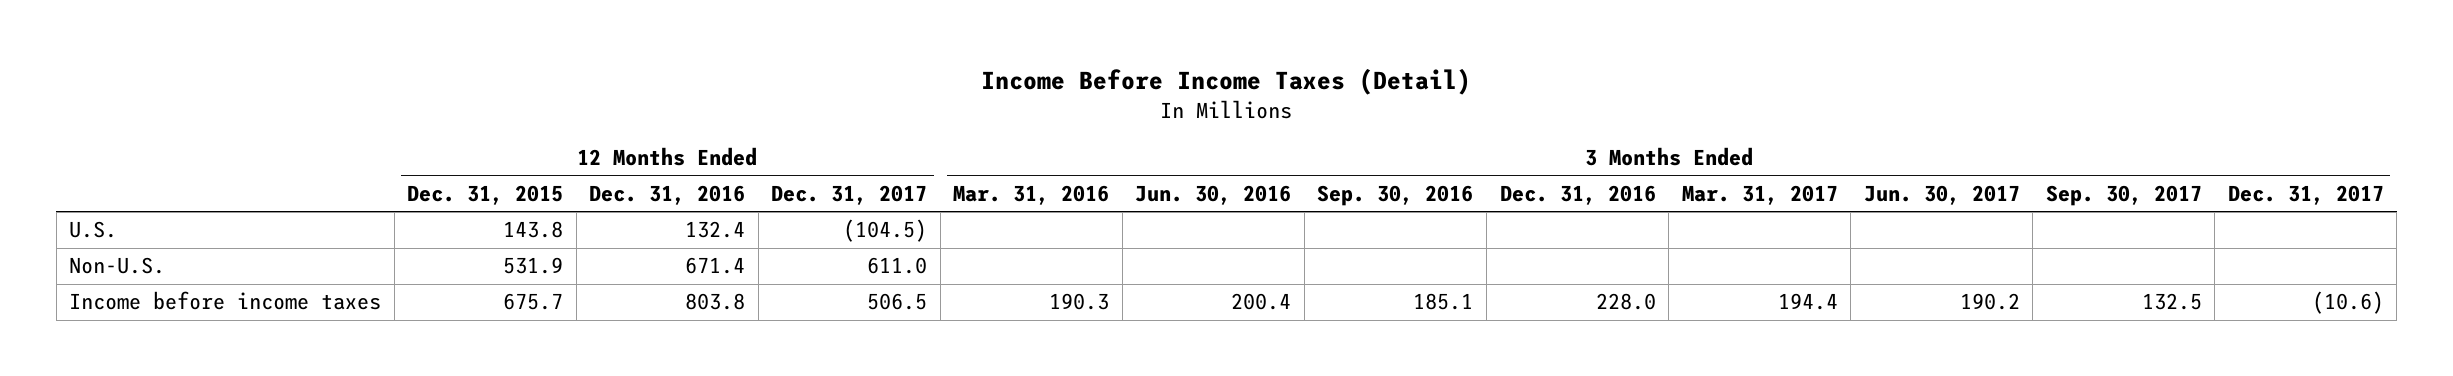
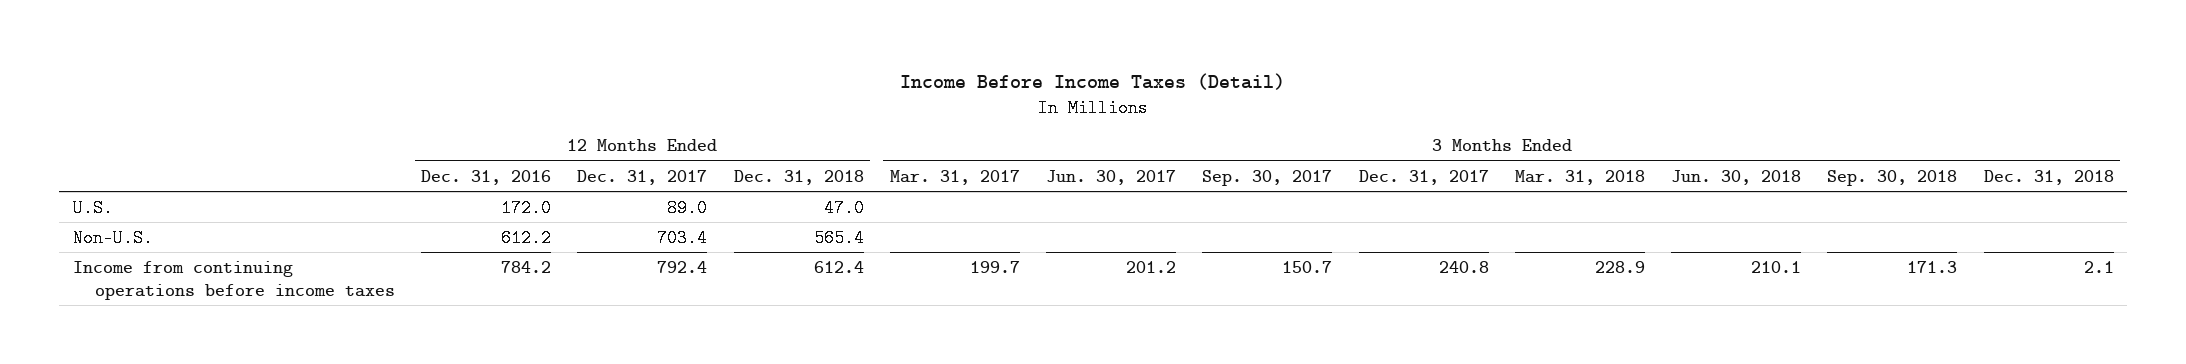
- | 12 Months Ended Dec. 31, 2015 | 12 Months Ended Dec. 31, 2016 | 12 Months Ended Dec. 31, 2017 | 3 Months Ended Mar. 31, 2016 | 3 Months Ended Jun. 30, 2016 | 3 Months Ended Sep. 30, 2016 | 3 Months Ended Dec. 31, 2016 | 3 Months Ended Mar. 31, 2017 | 3 Months Ended Jun. 30, 2017 | 3 Months Ended Sep. 30, 2017 | 3 Months Ended Dec. 31, 2017
+ | 12 Months Ended Dec. 31, 2016 | 12 Months Ended Dec. 31, 2017 | 12 Months Ended Dec. 31, 2018 | 3 Months Ended Mar. 31, 2017 | 3 Months Ended Jun. 30, 2017 | 3 Months Ended Sep. 30, 2017 | 3 Months Ended Dec. 31, 2017 | 3 Months Ended Mar. 31, 2018 | 3 Months Ended Jun. 30, 2018 | 3 Months Ended Sep. 30, 2018 | 3 Months Ended Dec. 31, 2018
- U.S. | 143.8 | 132.4 | (104.5) | | | | | | | |
- Non-U.S. | 531.9 | 671.4 | 611.0 | | | | | | | |
- Income before income taxes | 675.7 | 803.8 | 506.5 | 190.3 | 200.4 | 185.1 | 228.0 | 194.4 | 190.2 | 132.5 | (10.6)
+ U.S. | 172.0 | 89.0 | 47.0 | | | | | | | |
+ Non-U.S. | 612.2 | 703.4 | 565.4 | | | | | | | |
+ Income from continuing operations before income taxes | 784.2 | 792.4 | 612.4 | 199.7 | 201.2 | 150.7 | 240.8 | 228.9 | 210.1 | 171.3 | 2.1

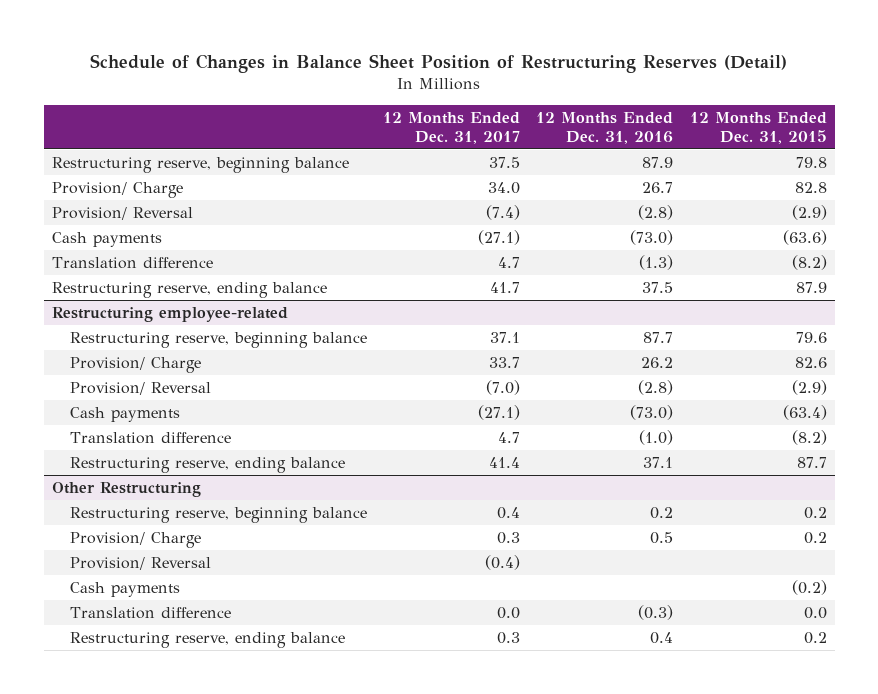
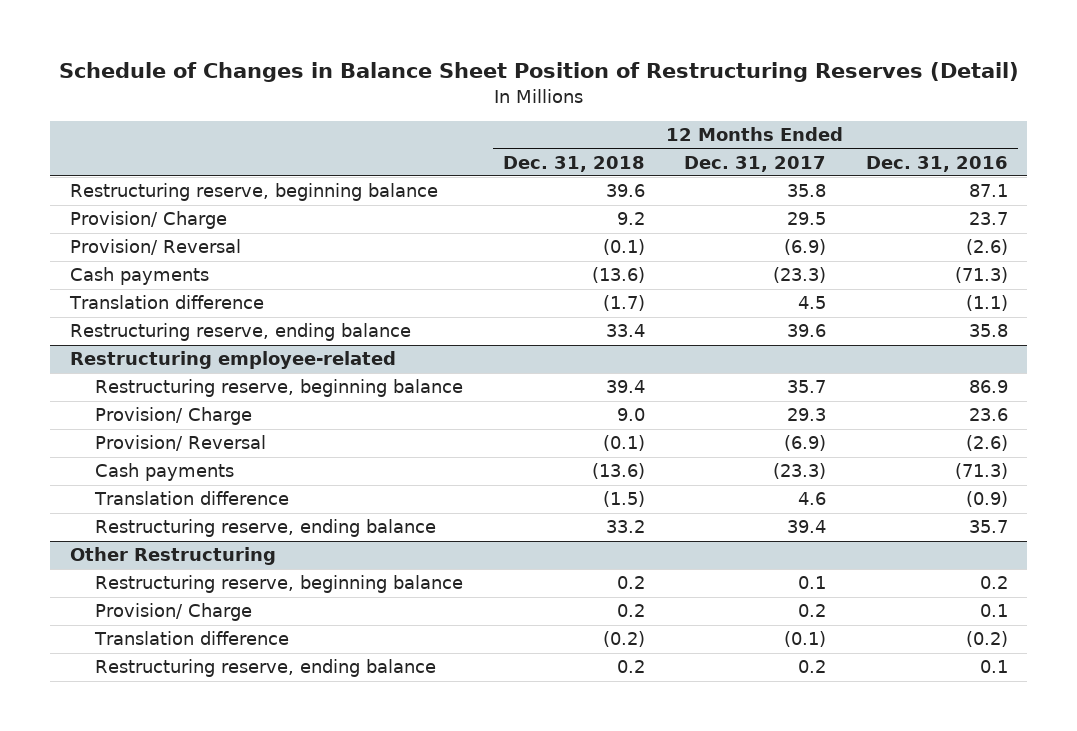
- | 12 Months Ended Dec. 31, 2017 | 12 Months Ended Dec. 31, 2016 | 12 Months Ended Dec. 31, 2015
+ | 12 Months Ended Dec. 31, 2018 | 12 Months Ended Dec. 31, 2017 | 12 Months Ended Dec. 31, 2016
- Restructuring reserve, beginning balance | 37.5 | 87.9 | 79.8
- Provision/ Charge | 34.0 | 26.7 | 82.8
- Provision/ Reversal | (7.4) | (2.8) | (2.9)
- Cash payments | (27.1) | (73.0) | (63.6)
- Translation difference | 4.7 | (1.3) | (8.2)
- Restructuring reserve, ending balance | 41.7 | 37.5 | 87.9
+ Restructuring reserve, beginning balance | 39.6 | 35.8 | 87.1
+ Provision/ Charge | 9.2 | 29.5 | 23.7
+ Provision/ Reversal | (0.1) | (6.9) | (2.6)
+ Cash payments | (13.6) | (23.3) | (71.3)
+ Translation difference | (1.7) | 4.5 | (1.1)
+ Restructuring reserve, ending balance | 33.4 | 39.6 | 35.8
@ Restructuring employee-related
- Restructuring reserve, beginning balance | 37.1 | 87.7 | 79.6
- Provision/ Charge | 33.7 | 26.2 | 82.6
- Provision/ Reversal | (7.0) | (2.8) | (2.9)
- Cash payments | (27.1) | (73.0) | (63.4)
- Translation difference | 4.7 | (1.0) | (8.2)
- Restructuring reserve, ending balance | 41.4 | 37.1 | 87.7
+ Restructuring reserve, beginning balance | 39.4 | 35.7 | 86.9
+ Provision/ Charge | 9.0 | 29.3 | 23.6
+ Provision/ Reversal | (0.1) | (6.9) | (2.6)
+ Cash payments | (13.6) | (23.3) | (71.3)
+ Translation difference | (1.5) | 4.6 | (0.9)
+ Restructuring reserve, ending balance | 33.2 | 39.4 | 35.7
@ Other Restructuring
- Restructuring reserve, beginning balance | 0.4 | 0.2 | 0.2
- Provision/ Charge | 0.3 | 0.5 | 0.2
- Provision/ Reversal | (0.4) | |
- Cash payments | | | (0.2)
- Translation difference | 0.0 | (0.3) | 0.0
- Restructuring reserve, ending balance | 0.3 | 0.4 | 0.2
+ Restructuring reserve, beginning balance | 0.2 | 0.1 | 0.2
+ Provision/ Charge | 0.2 | 0.2 | 0.1
+ Translation difference | (0.2) | (0.1) | (0.2)
+ Restructuring reserve, ending balance | 0.2 | 0.2 | 0.1

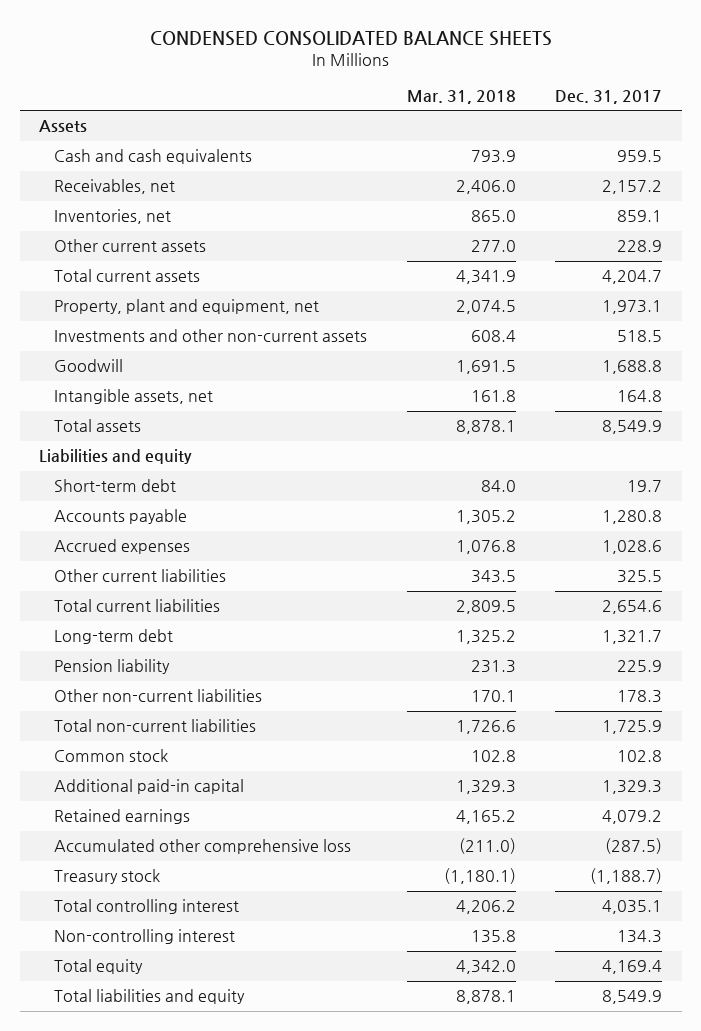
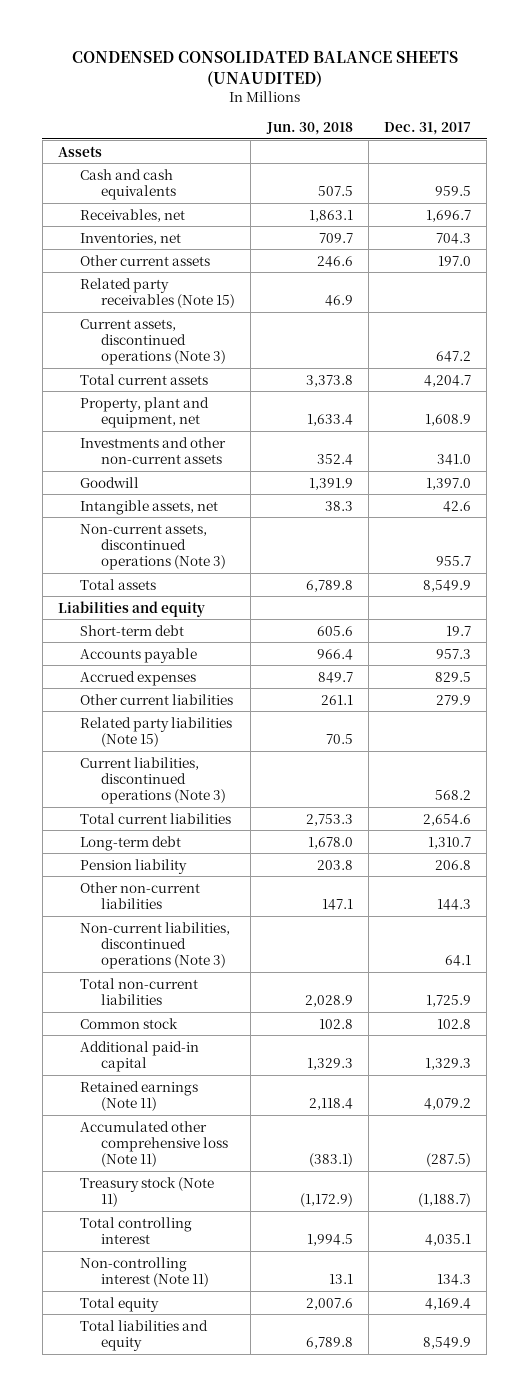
- CONDENSED CONSOLIDATED BALANCE SHEETS
+ CONDENSED CONSOLIDATED BALANCE SHEETS (UNAUDITED)
- | Mar. 31, 2018 | Dec. 31, 2017
+ | Jun. 30, 2018 | Dec. 31, 2017
- Receivables, net | 2,406.0 | 2,157.2
- Inventories, net | 865.0 | 859.1
- Other current assets | 277.0 | 228.9
+ Receivables, net | 1,863.1 | 1,696.7
+ Inventories, net | 709.7 | 704.3
+ Other current assets | 246.6 | 197.0
+ Related party receivables (Note 15) | 46.9 |
+ Current assets, discontinued operations (Note 3) | | 647.2
- Property, plant and equipment, net | 2,074.5 | 1,973.1
- Investments and other non-current assets | 608.4 | 518.5
- Goodwill | 1,691.5 | 1,688.8
- Intangible assets, net | 161.8 | 164.8
+ Property, plant and equipment, net | 1,633.4 | 1,608.9
+ Investments and other non-current assets | 352.4 | 341.0
+ Goodwill | 1,391.9 | 1,397.0
+ Intangible assets, net | 38.3 | 42.6
+ Non-current assets, discontinued operations (Note 3) | | 955.7
- Accounts payable | 1,305.2 | 1,280.8
- Accrued expenses | 1,076.8 | 1,028.6
- Other current liabilities | 343.5 | 325.5
+ Accounts payable | 966.4 | 957.3
+ Accrued expenses | 849.7 | 829.5
+ Other current liabilities | 261.1 | 279.9
+ Related party liabilities (Note 15) | 70.5 |
+ Current liabilities, discontinued operations (Note 3) | | 568.2
- Long-term debt | 1,325.2 | 1,321.7
- Pension liability | 231.3 | 225.9
- Other non-current liabilities | 170.1 | 178.3
+ Long-term debt | 1,678.0 | 1,310.7
+ Pension liability | 203.8 | 206.8
+ Other non-current liabilities | 147.1 | 144.3
+ Non-current liabilities, discontinued operations (Note 3) | | 64.1
- Retained earnings | 4,165.2 | 4,079.2
- Accumulated other comprehensive loss | (211.0) | (287.5)
- Treasury stock | (1,180.1) | (1,188.7)
+ Retained earnings (Note 11) | 2,118.4 | 4,079.2
+ Accumulated other comprehensive loss (Note 11) | (383.1) | (287.5)
+ Treasury stock (Note 11) | (1,172.9) | (1,188.7)
- Non-controlling interest | 135.8 | 134.3
+ Non-controlling interest (Note 11) | 13.1 | 134.3

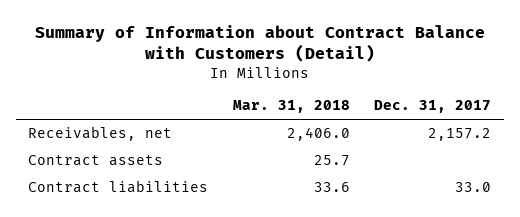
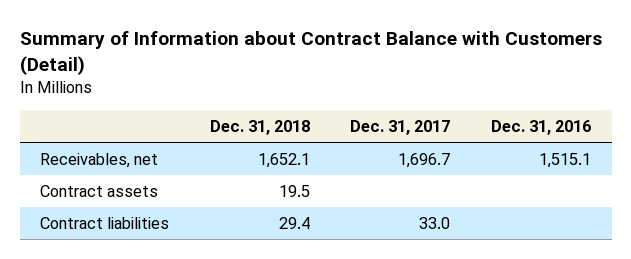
- | Mar. 31, 2018 | Dec. 31, 2017
+ | Dec. 31, 2018 | Dec. 31, 2017 | Dec. 31, 2016
- Receivables, net | 2,406.0 | 2,157.2
+ Receivables, net | 1,652.1 | 1,696.7 | 1,515.1

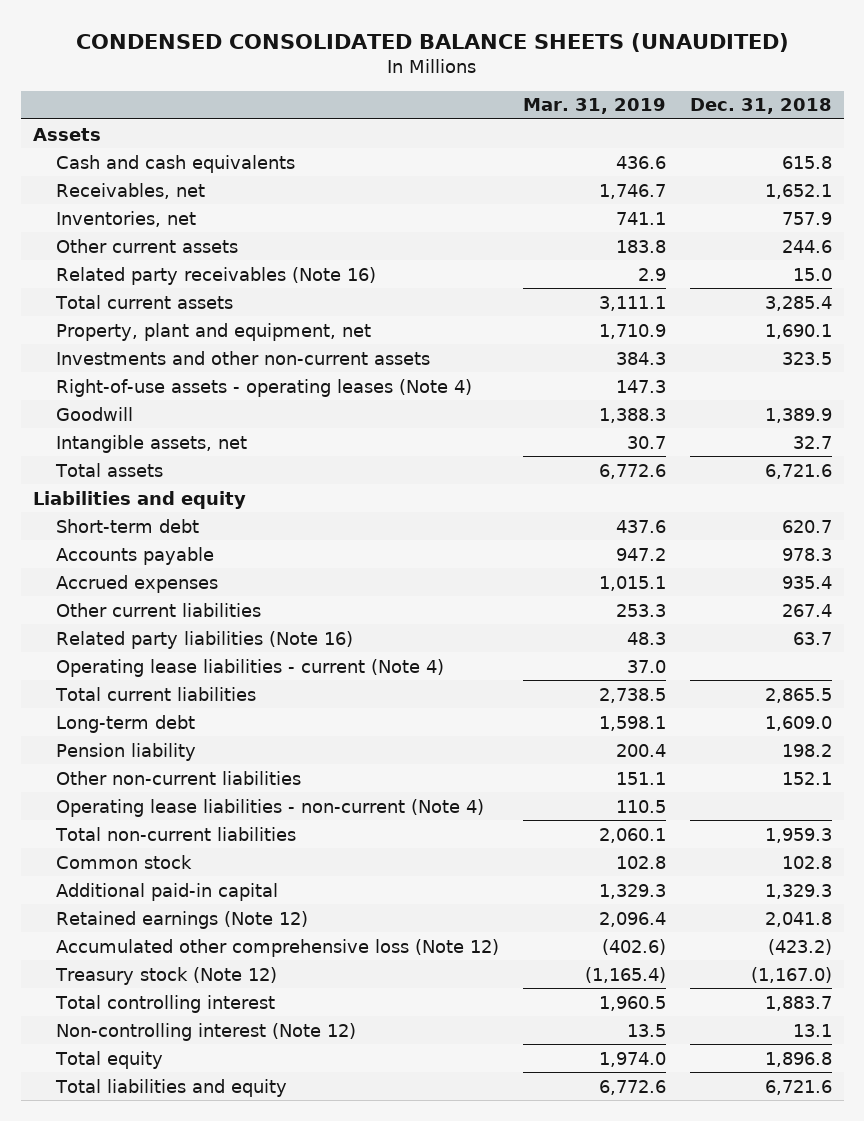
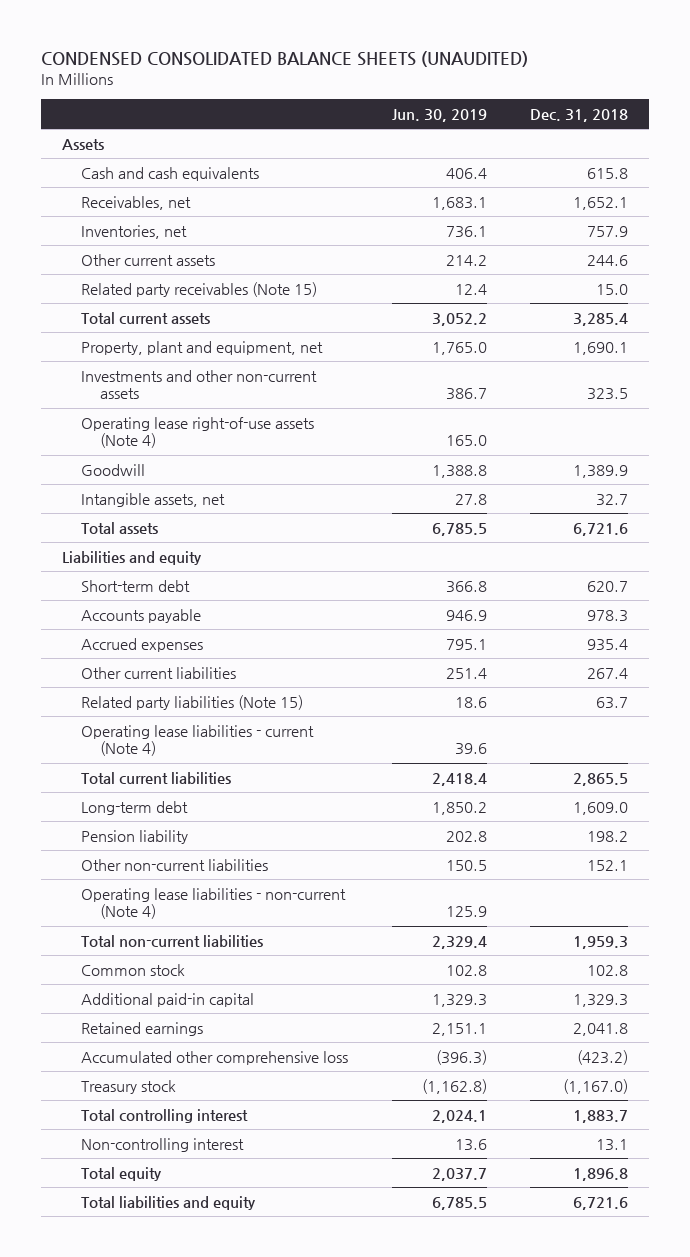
- | Mar. 31, 2019 | Dec. 31, 2018
+ | Jun. 30, 2019 | Dec. 31, 2018
- Related party receivables (Note 16) | 2.9 | 15.0
+ Related party receivables (Note 15) | 12.4 | 15.0
- Right-of-use assets - operating leases (Note 4) | 147.3 |
+ Operating lease right-of-use assets (Note 4) | 165.0 |
- Related party liabilities (Note 16) | 48.3 | 63.7
+ Related party liabilities (Note 15) | 18.6 | 63.7
- Retained earnings (Note 12) | 2,096.4 | 2,041.8
- Accumulated other comprehensive loss (Note 12) | (402.6) | (423.2)
- Treasury stock (Note 12) | (1,165.4) | (1,167.0)
+ Retained earnings | 2,151.1 | 2,041.8
+ Accumulated other comprehensive loss | (396.3) | (423.2)
+ Treasury stock | (1,162.8) | (1,167.0)
- Non-controlling interest (Note 12) | 13.5 | 13.1
+ Non-controlling interest | 13.6 | 13.1

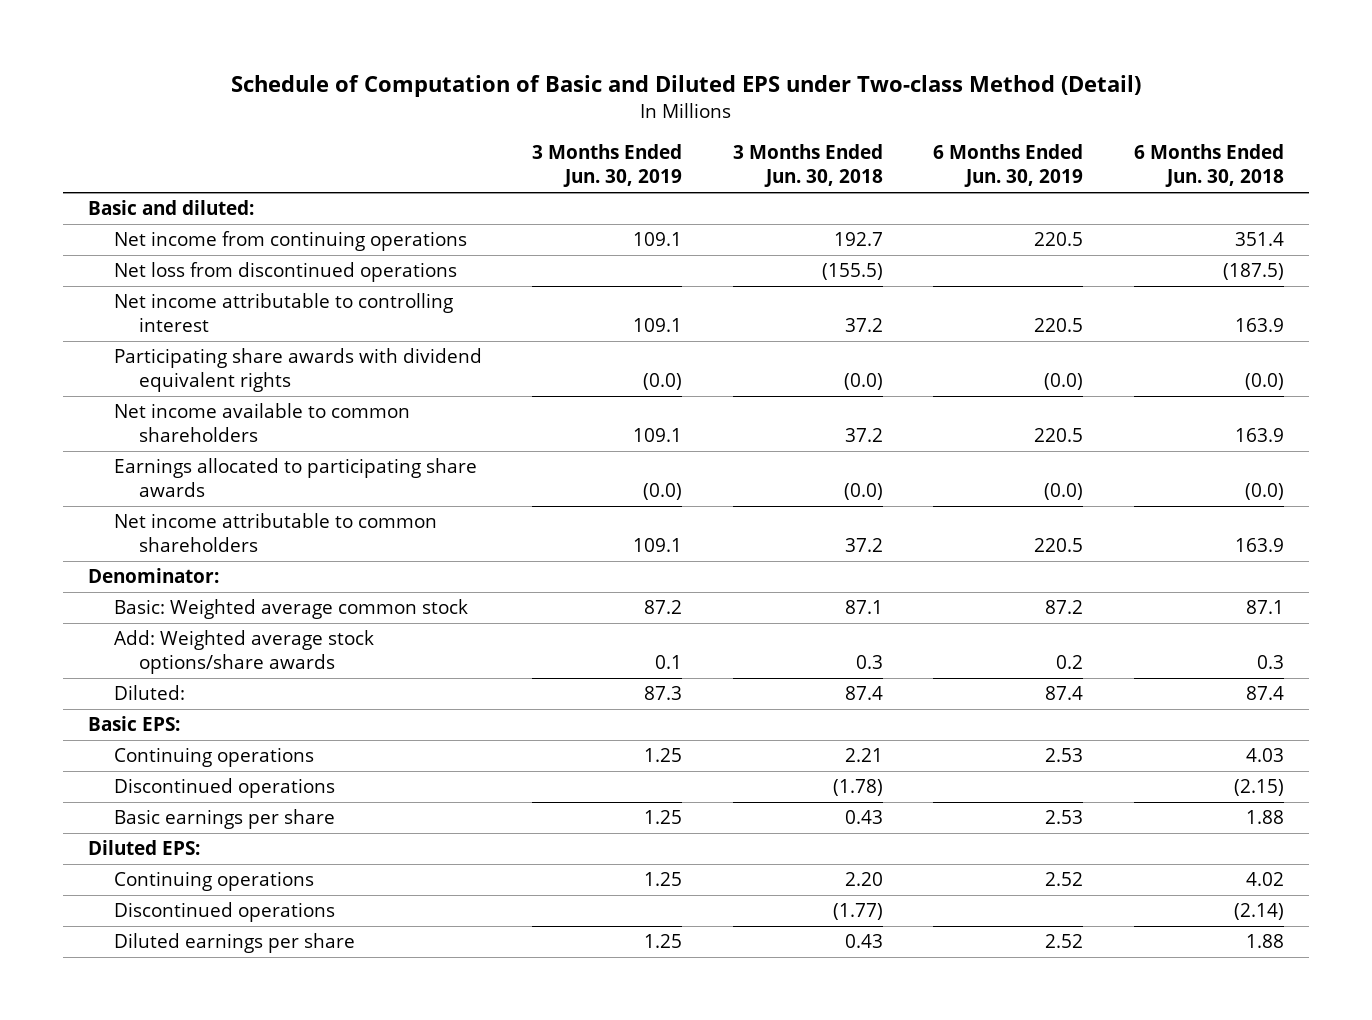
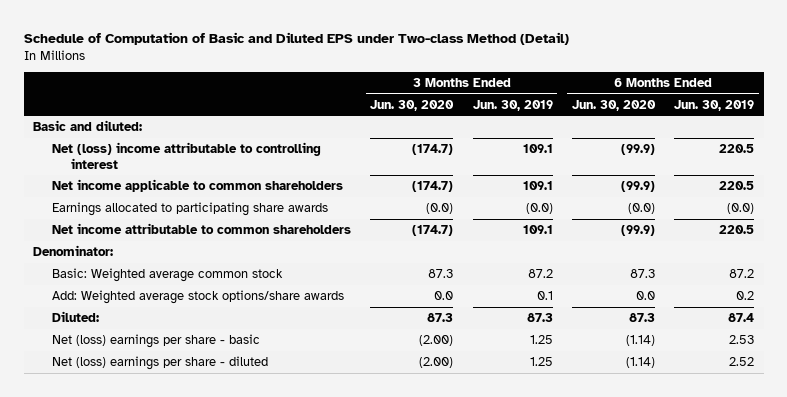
- | 3 Months Ended Jun. 30, 2019 | 3 Months Ended Jun. 30, 2018 | 6 Months Ended Jun. 30, 2019 | 6 Months Ended Jun. 30, 2018
+ | 3 Months Ended Jun. 30, 2020 | 3 Months Ended Jun. 30, 2019 | 6 Months Ended Jun. 30, 2020 | 6 Months Ended Jun. 30, 2019
- Net income from continuing operations | 109.1 | 192.7 | 220.5 | 351.4
- Net loss from discontinued operations | | (155.5) | | (187.5)
- Net income attributable to controlling interest | 109.1 | 37.2 | 220.5 | 163.9
- Participating share awards with dividend equivalent rights | (0.0) | (0.0) | (0.0) | (0.0)
- Net income available to common shareholders | 109.1 | 37.2 | 220.5 | 163.9
+ Net (loss) income attributable to controlling interest | (174.7) | 109.1 | (99.9) | 220.5
+ Net income applicable to common shareholders | (174.7) | 109.1 | (99.9) | 220.5
- Basic EPS:
- Continuing operations | 1.25 | 2.21 | 2.53 | 4.03
- Discontinued operations | | (1.78) | | (2.15)
- Basic earnings per share | 1.25 | 0.43 | 2.53 | 1.88
- Diluted EPS:
- Continuing operations | 1.25 | 2.20 | 2.52 | 4.02
- Discontinued operations | | (1.77) | | (2.14)
- Diluted earnings per share | 1.25 | 0.43 | 2.52 | 1.88
+ Net (loss) earnings per share - basic | (2.00) | 1.25 | (1.14) | 2.53
+ Net (loss) earnings per share - diluted | (2.00) | 1.25 | (1.14) | 2.52

